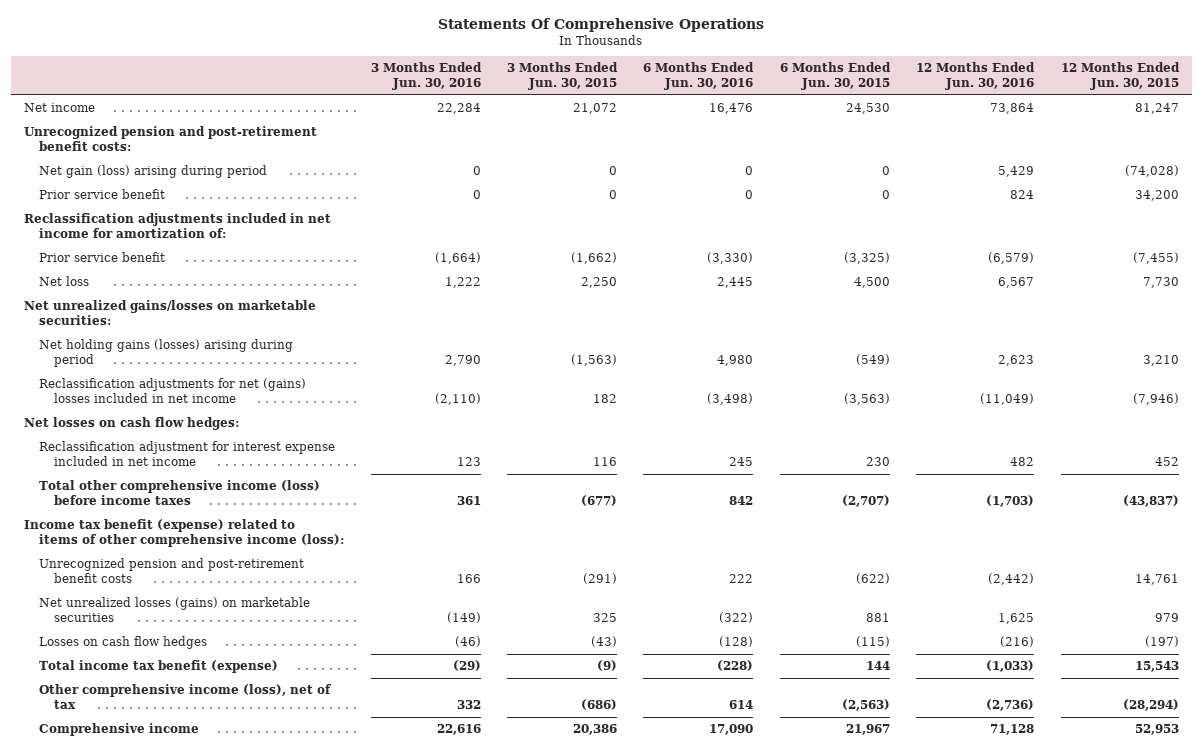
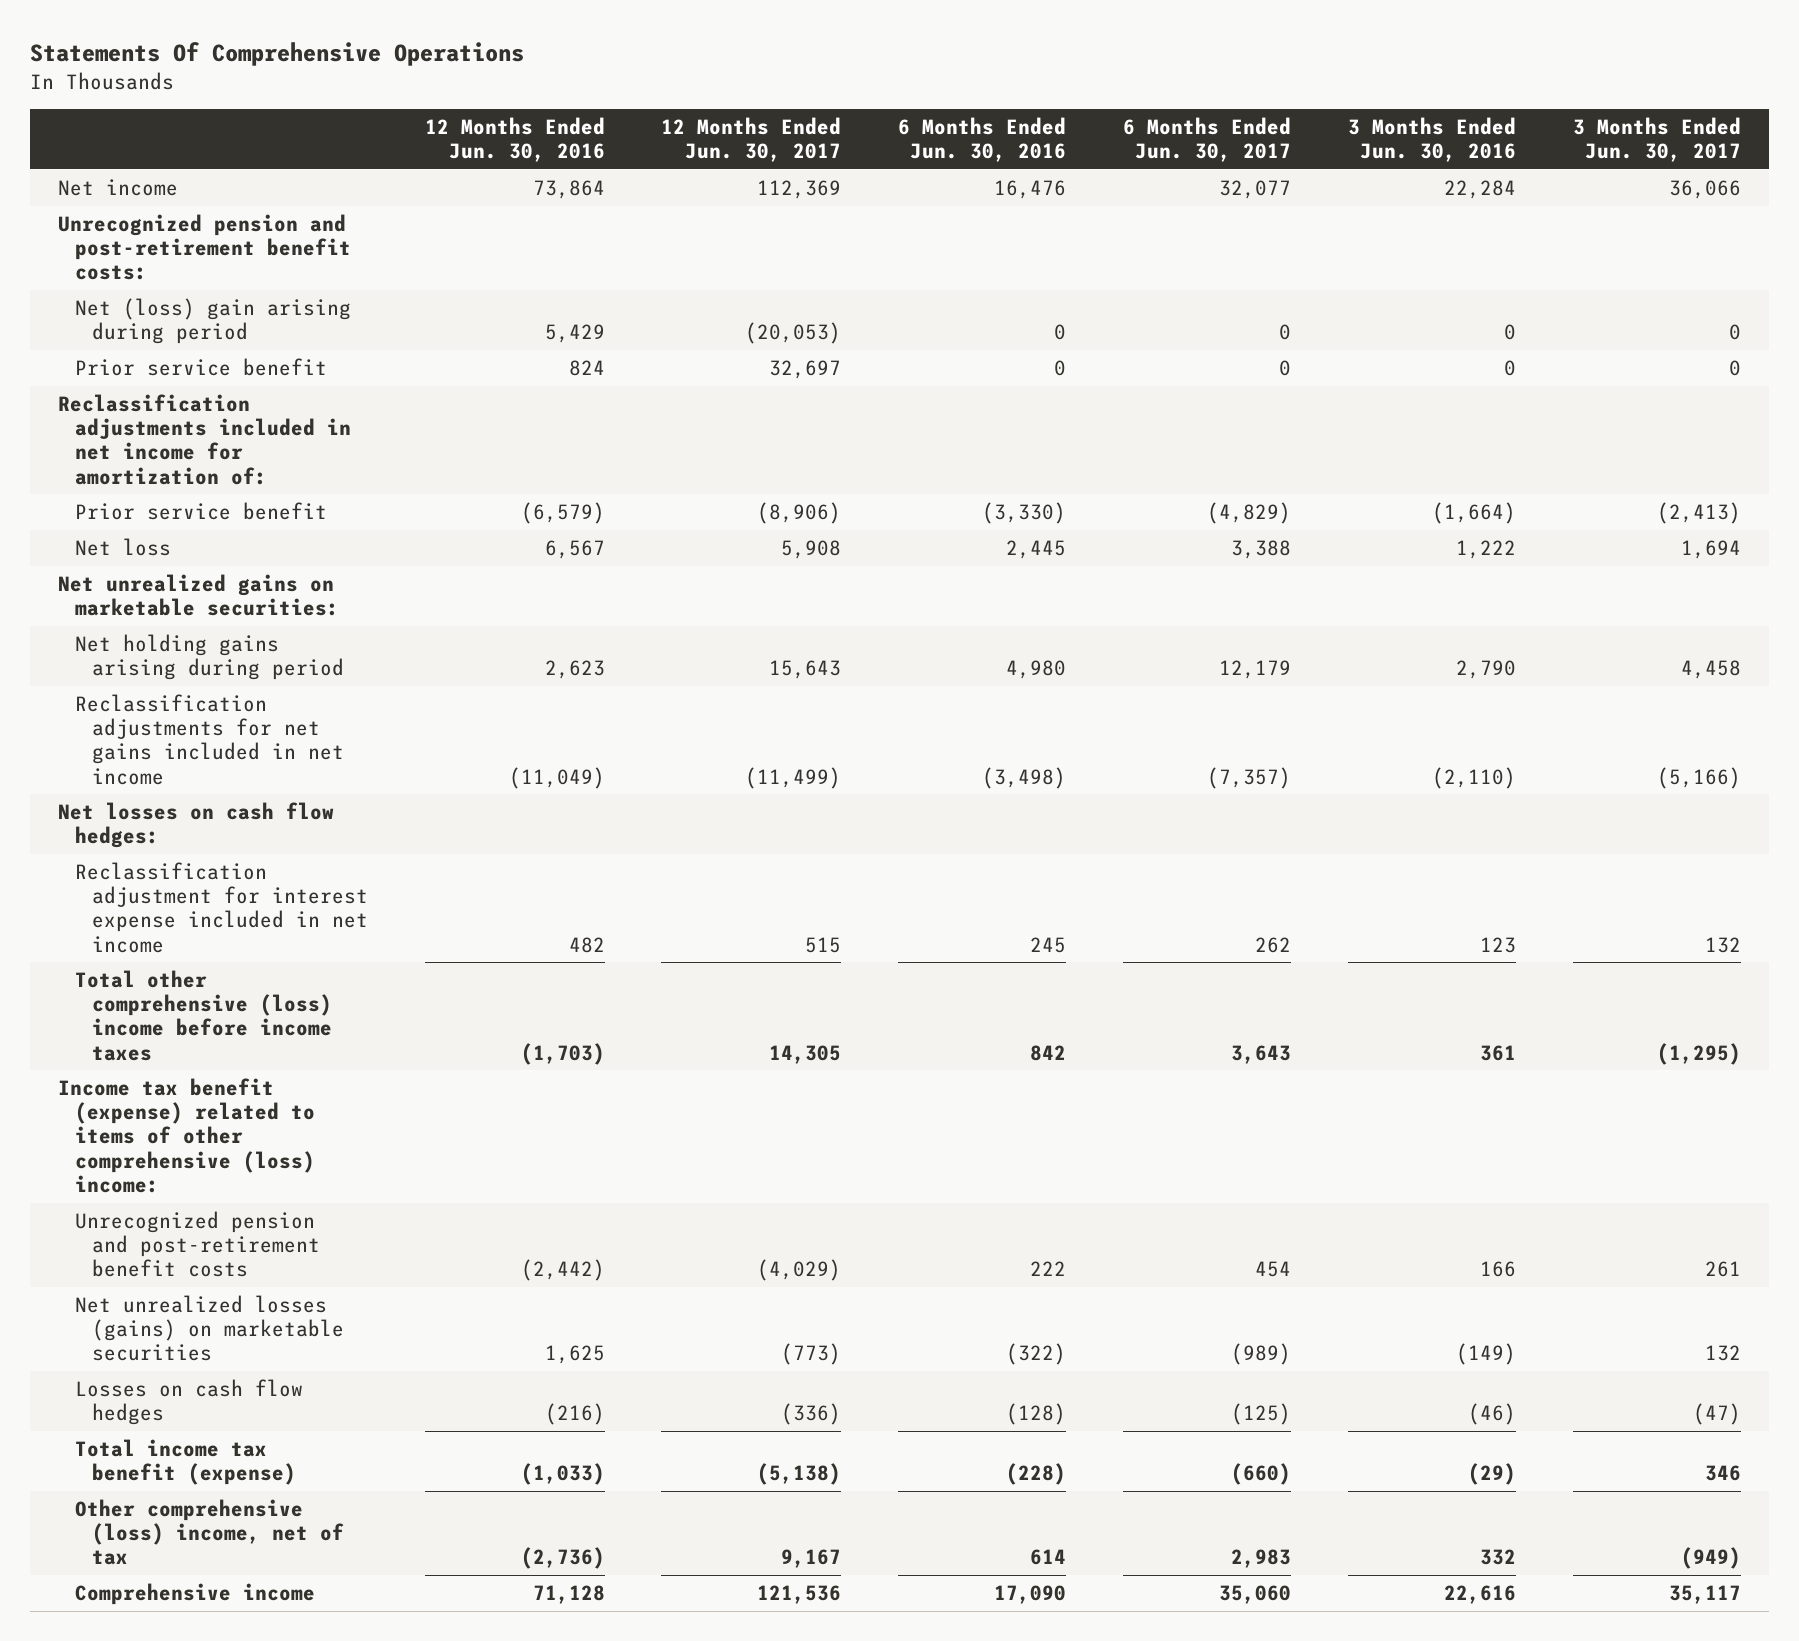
- | 3 Months Ended Jun. 30, 2016 | 3 Months Ended Jun. 30, 2015 | 6 Months Ended Jun. 30, 2016 | 6 Months Ended Jun. 30, 2015 | 12 Months Ended Jun. 30, 2016 | 12 Months Ended Jun. 30, 2015
+ | 12 Months Ended Jun. 30, 2016 | 12 Months Ended Jun. 30, 2017 | 6 Months Ended Jun. 30, 2016 | 6 Months Ended Jun. 30, 2017 | 3 Months Ended Jun. 30, 2016 | 3 Months Ended Jun. 30, 2017
- Net gain (loss) arising during period | 0 | 0 | 0 | 0 | 5,429 | (74,028)
+ Net (loss) gain arising during period | 5,429 | (20,053) | 0 | 0 | 0 | 0
- Net unrealized gains/losses on marketable securities:
- Net holding gains (losses) arising during period | 2,790 | (1,563) | 4,980 | (549) | 2,623 | 3,210
- Reclassification adjustments for net (gains) losses included in net income | (2,110) | 182 | (3,498) | (3,563) | (11,049) | (7,946)
+ Net unrealized gains on marketable securities:
+ Net holding gains arising during period | 2,623 | 15,643 | 4,980 | 12,179 | 2,790 | 4,458
+ Reclassification adjustments for net gains included in net income | (11,049) | (11,499) | (3,498) | (7,357) | (2,110) | (5,166)
- Total other comprehensive income (loss) before income taxes | 361 | (677) | 842 | (2,707) | (1,703) | (43,837)
- Income tax benefit (expense) related to items of other comprehensive income (loss):
+ Total other comprehensive (loss) income before income taxes | (1,703) | 14,305 | 842 | 3,643 | 361 | (1,295)
+ Income tax benefit (expense) related to items of other comprehensive (loss) income:
- Other comprehensive income (loss), net of tax | 332 | (686) | 614 | (2,563) | (2,736) | (28,294)
+ Other comprehensive (loss) income, net of tax | (2,736) | 9,167 | 614 | 2,983 | 332 | (949)

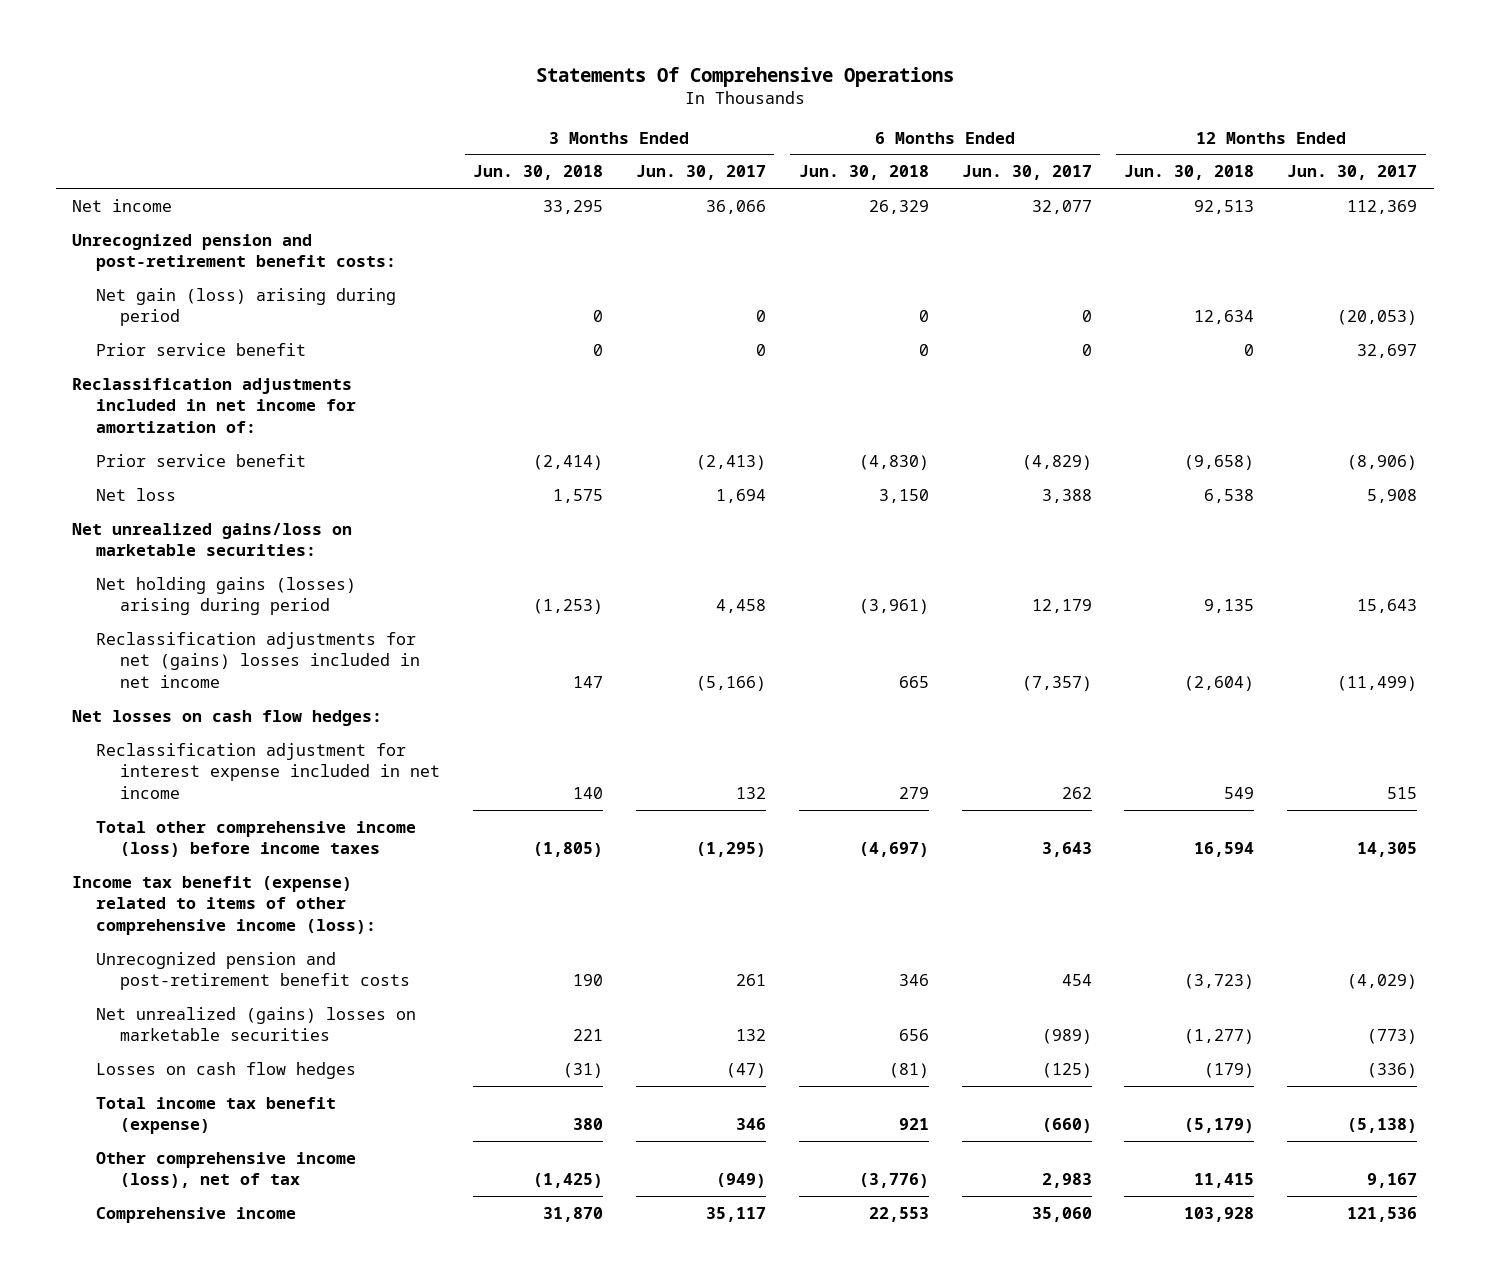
- | 12 Months Ended Jun. 30, 2016 | 12 Months Ended Jun. 30, 2017 | 6 Months Ended Jun. 30, 2016 | 6 Months Ended Jun. 30, 2017 | 3 Months Ended Jun. 30, 2016 | 3 Months Ended Jun. 30, 2017
+ | 3 Months Ended Jun. 30, 2018 | 3 Months Ended Jun. 30, 2017 | 6 Months Ended Jun. 30, 2018 | 6 Months Ended Jun. 30, 2017 | 12 Months Ended Jun. 30, 2018 | 12 Months Ended Jun. 30, 2017
- Net (loss) gain arising during period | 5,429 | (20,053) | 0 | 0 | 0 | 0
+ Net gain (loss) arising during period | 0 | 0 | 0 | 0 | 12,634 | (20,053)
- Net unrealized gains on marketable securities:
- Net holding gains arising during period | 2,623 | 15,643 | 4,980 | 12,179 | 2,790 | 4,458
- Reclassification adjustments for net gains included in net income | (11,049) | (11,499) | (3,498) | (7,357) | (2,110) | (5,166)
+ Net unrealized gains/loss on marketable securities:
+ Net holding gains (losses) arising during period | (1,253) | 4,458 | (3,961) | 12,179 | 9,135 | 15,643
+ Reclassification adjustments for net (gains) losses included in net income | 147 | (5,166) | 665 | (7,357) | (2,604) | (11,499)
- Total other comprehensive (loss) income before income taxes | (1,703) | 14,305 | 842 | 3,643 | 361 | (1,295)
- Income tax benefit (expense) related to items of other comprehensive (loss) income:
+ Total other comprehensive income (loss) before income taxes | (1,805) | (1,295) | (4,697) | 3,643 | 16,594 | 14,305
+ Income tax benefit (expense) related to items of other comprehensive income (loss):
- Net unrealized losses (gains) on marketable securities | 1,625 | (773) | (322) | (989) | (149) | 132
+ Net unrealized (gains) losses on marketable securities | 221 | 132 | 656 | (989) | (1,277) | (773)
- Other comprehensive (loss) income, net of tax | (2,736) | 9,167 | 614 | 2,983 | 332 | (949)
+ Other comprehensive income (loss), net of tax | (1,425) | (949) | (3,776) | 2,983 | 11,415 | 9,167

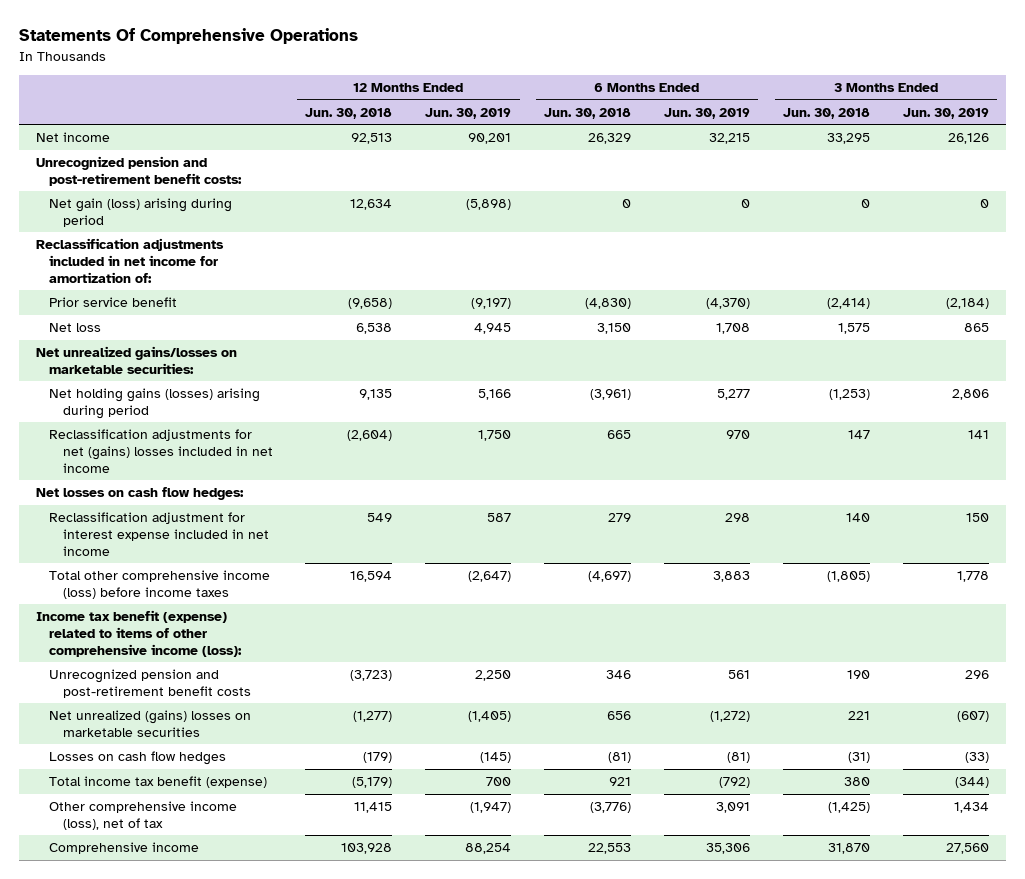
- | 3 Months Ended Jun. 30, 2018 | 3 Months Ended Jun. 30, 2017 | 6 Months Ended Jun. 30, 2018 | 6 Months Ended Jun. 30, 2017 | 12 Months Ended Jun. 30, 2018 | 12 Months Ended Jun. 30, 2017
+ | 12 Months Ended Jun. 30, 2018 | 12 Months Ended Jun. 30, 2019 | 6 Months Ended Jun. 30, 2018 | 6 Months Ended Jun. 30, 2019 | 3 Months Ended Jun. 30, 2018 | 3 Months Ended Jun. 30, 2019
- Prior service benefit | 0 | 0 | 0 | 0 | 0 | 32,697
- Net unrealized gains/loss on marketable securities:
+ Net unrealized gains/losses on marketable securities:

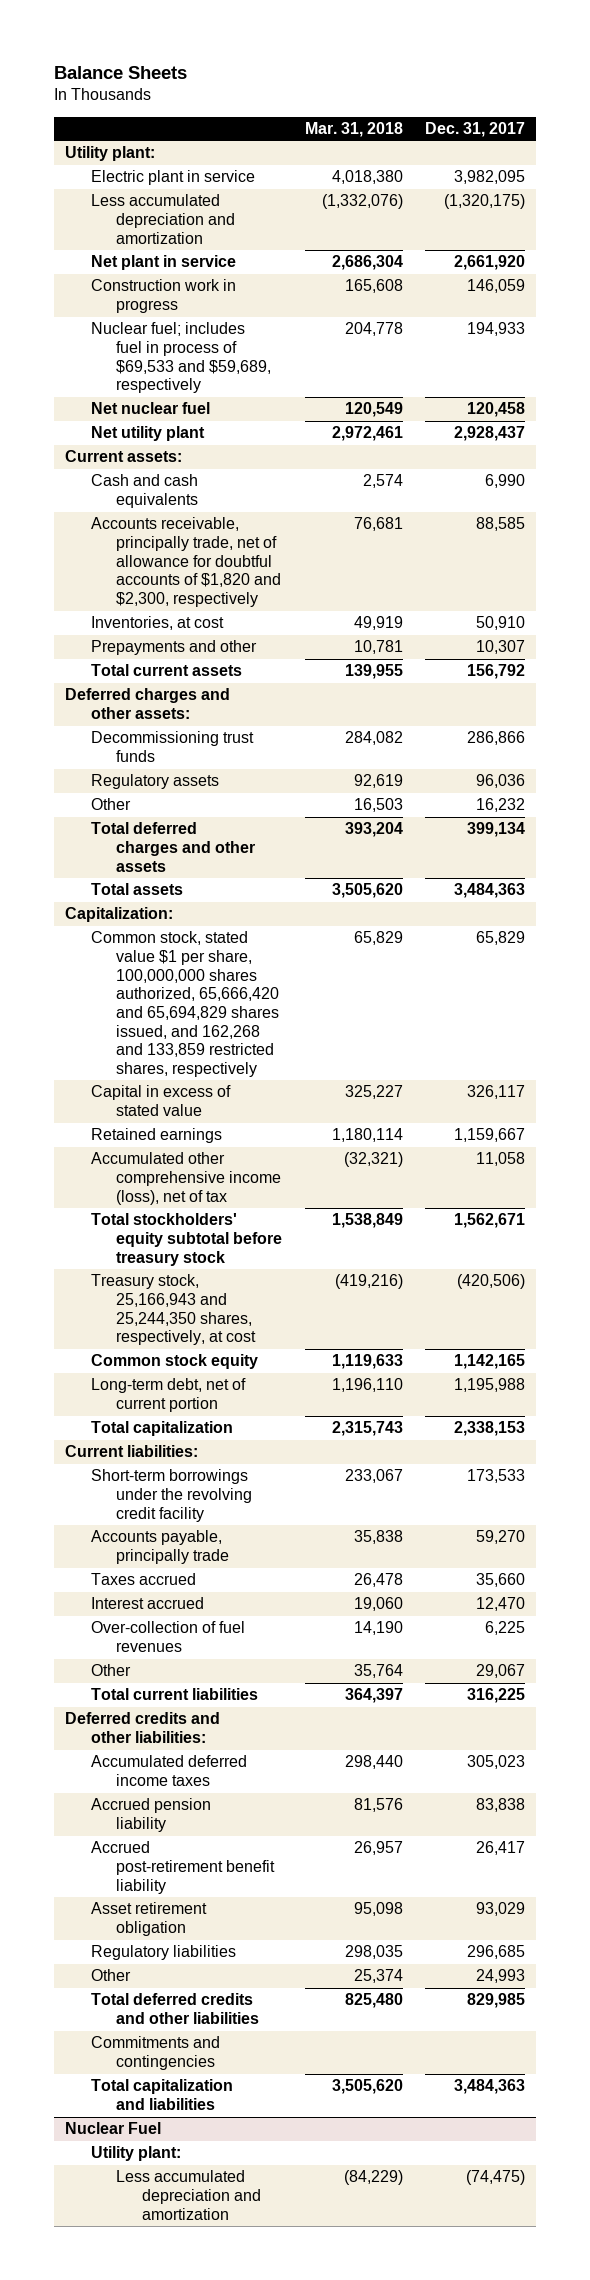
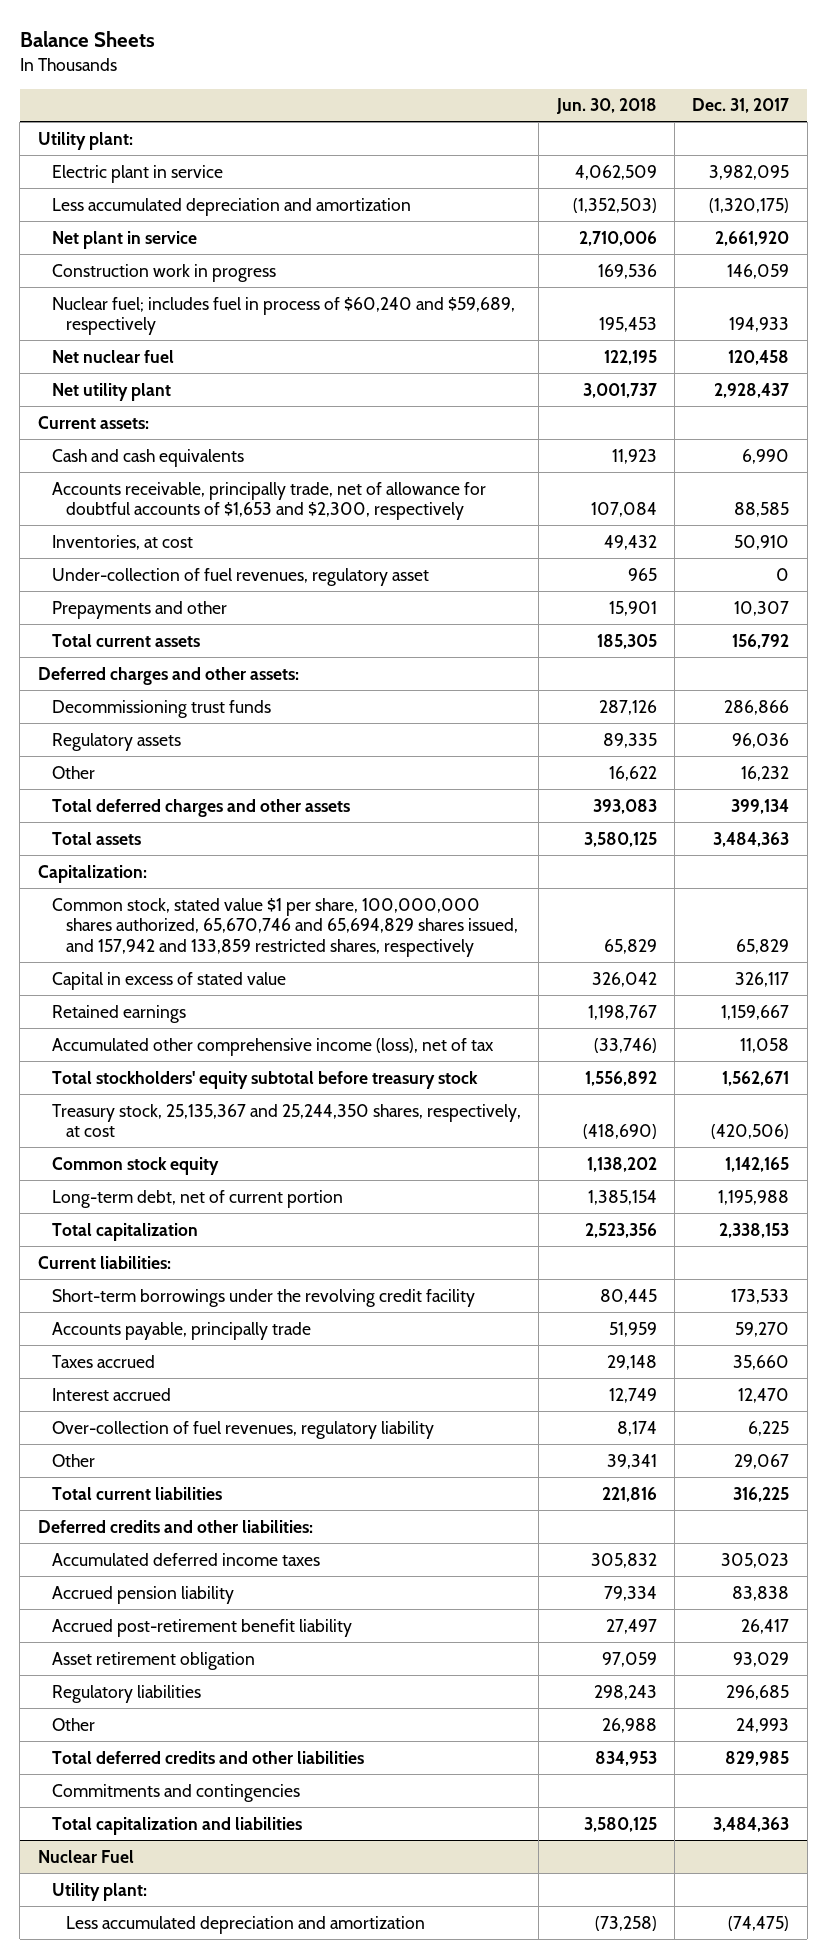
- | Mar. 31, 2018 | Dec. 31, 2017
+ | Jun. 30, 2018 | Dec. 31, 2017
- Nuclear fuel; includes fuel in process of $69,533 and $59,689, respectively | 204,778 | 194,933
+ Nuclear fuel; includes fuel in process of $60,240 and $59,689, respectively | 195,453 | 194,933
- Accounts receivable, principally trade, net of allowance for doubtful accounts of $1,820 and $2,300, respectively | 76,681 | 88,585
+ Accounts receivable, principally trade, net of allowance for doubtful accounts of $1,653 and $2,300, respectively | 107,084 | 88,585
+ Under-collection of fuel revenues, regulatory asset | 965 | 0
- Common stock, stated value $1 per share, 100,000,000 shares authorized, 65,666,420 and 65,694,829 shares issued, and 162,268 and 133,859 restricted shares, respectively | 65,829 | 65,829
+ Common stock, stated value $1 per share, 100,000,000 shares authorized, 65,670,746 and 65,694,829 shares issued, and 157,942 and 133,859 restricted shares, respectively | 65,829 | 65,829
- Treasury stock, 25,166,943 and 25,244,350 shares, respectively, at cost | (419,216) | (420,506)
+ Treasury stock, 25,135,367 and 25,244,350 shares, respectively, at cost | (418,690) | (420,506)
- Over-collection of fuel revenues | 14,190 | 6,225
+ Over-collection of fuel revenues, regulatory liability | 8,174 | 6,225

